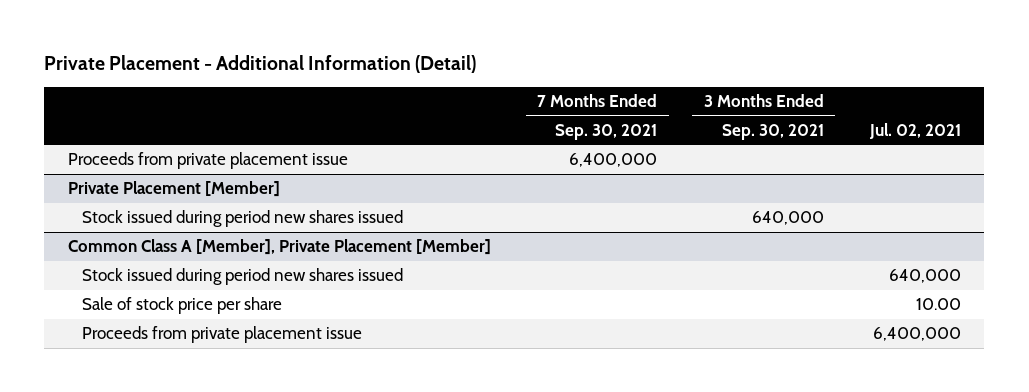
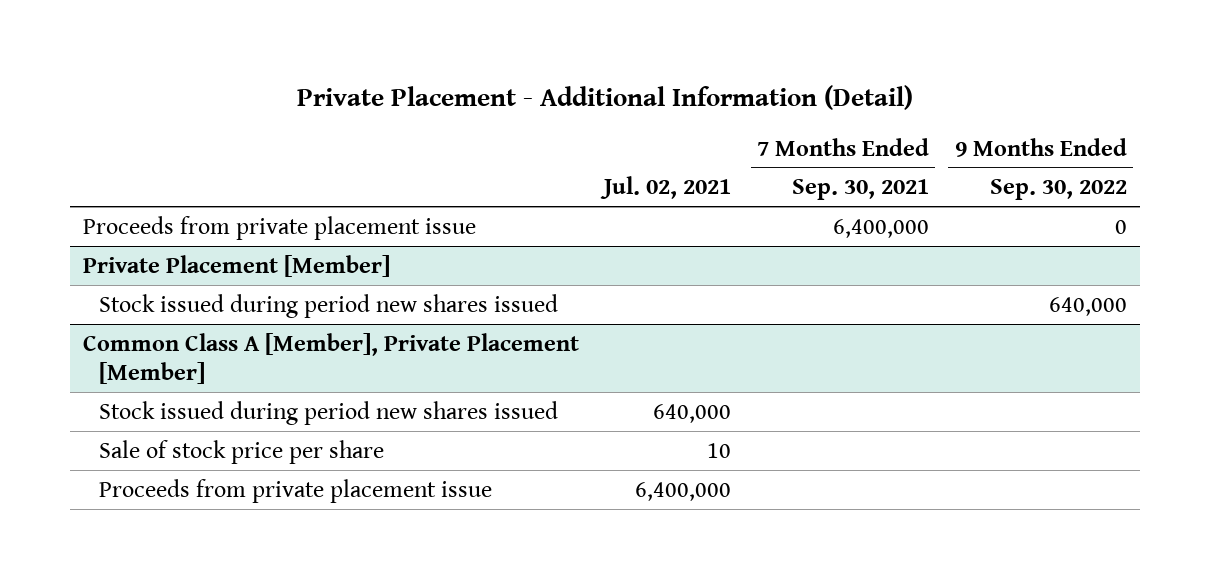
- | 7 Months Ended Sep. 30, 2021 | 3 Months Ended Sep. 30, 2021 | Jul. 02, 2021
+ | Jul. 02, 2021 | 7 Months Ended Sep. 30, 2021 | 9 Months Ended Sep. 30, 2022
@ Common Class A [Member], Private Placement [Member]
- Sale of stock price per share | | | 10.00
+ Sale of stock price per share | 10 | |

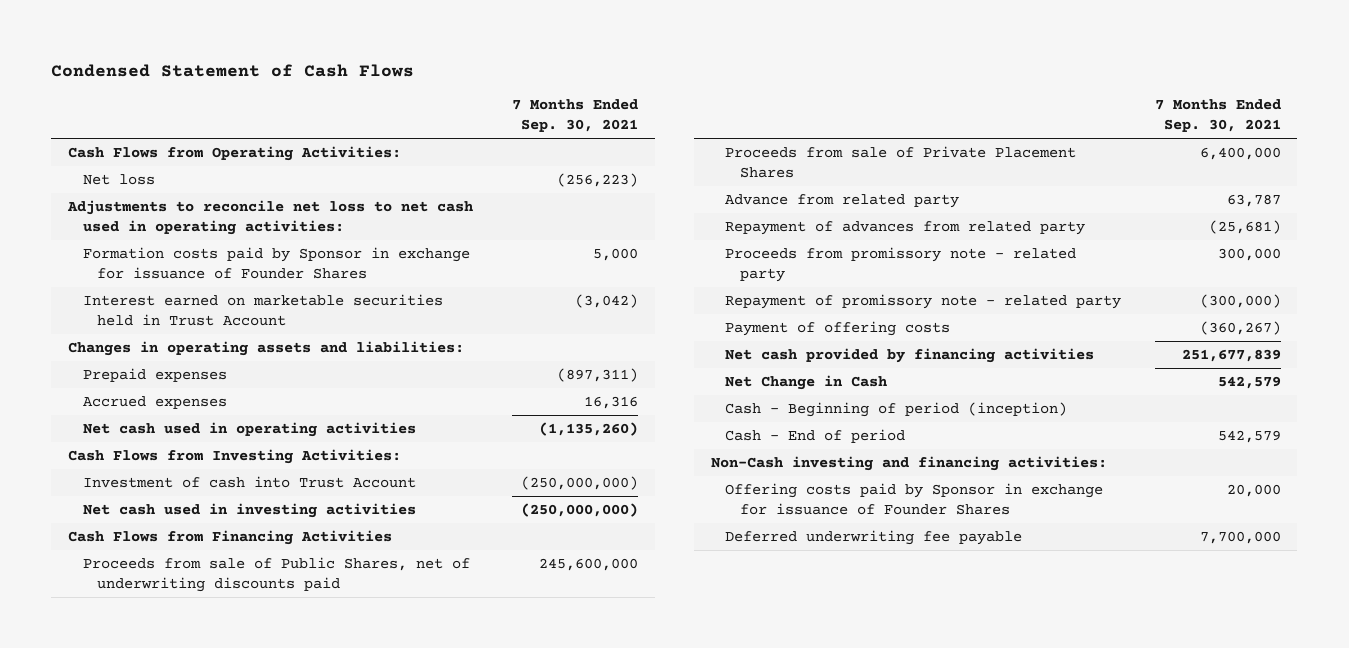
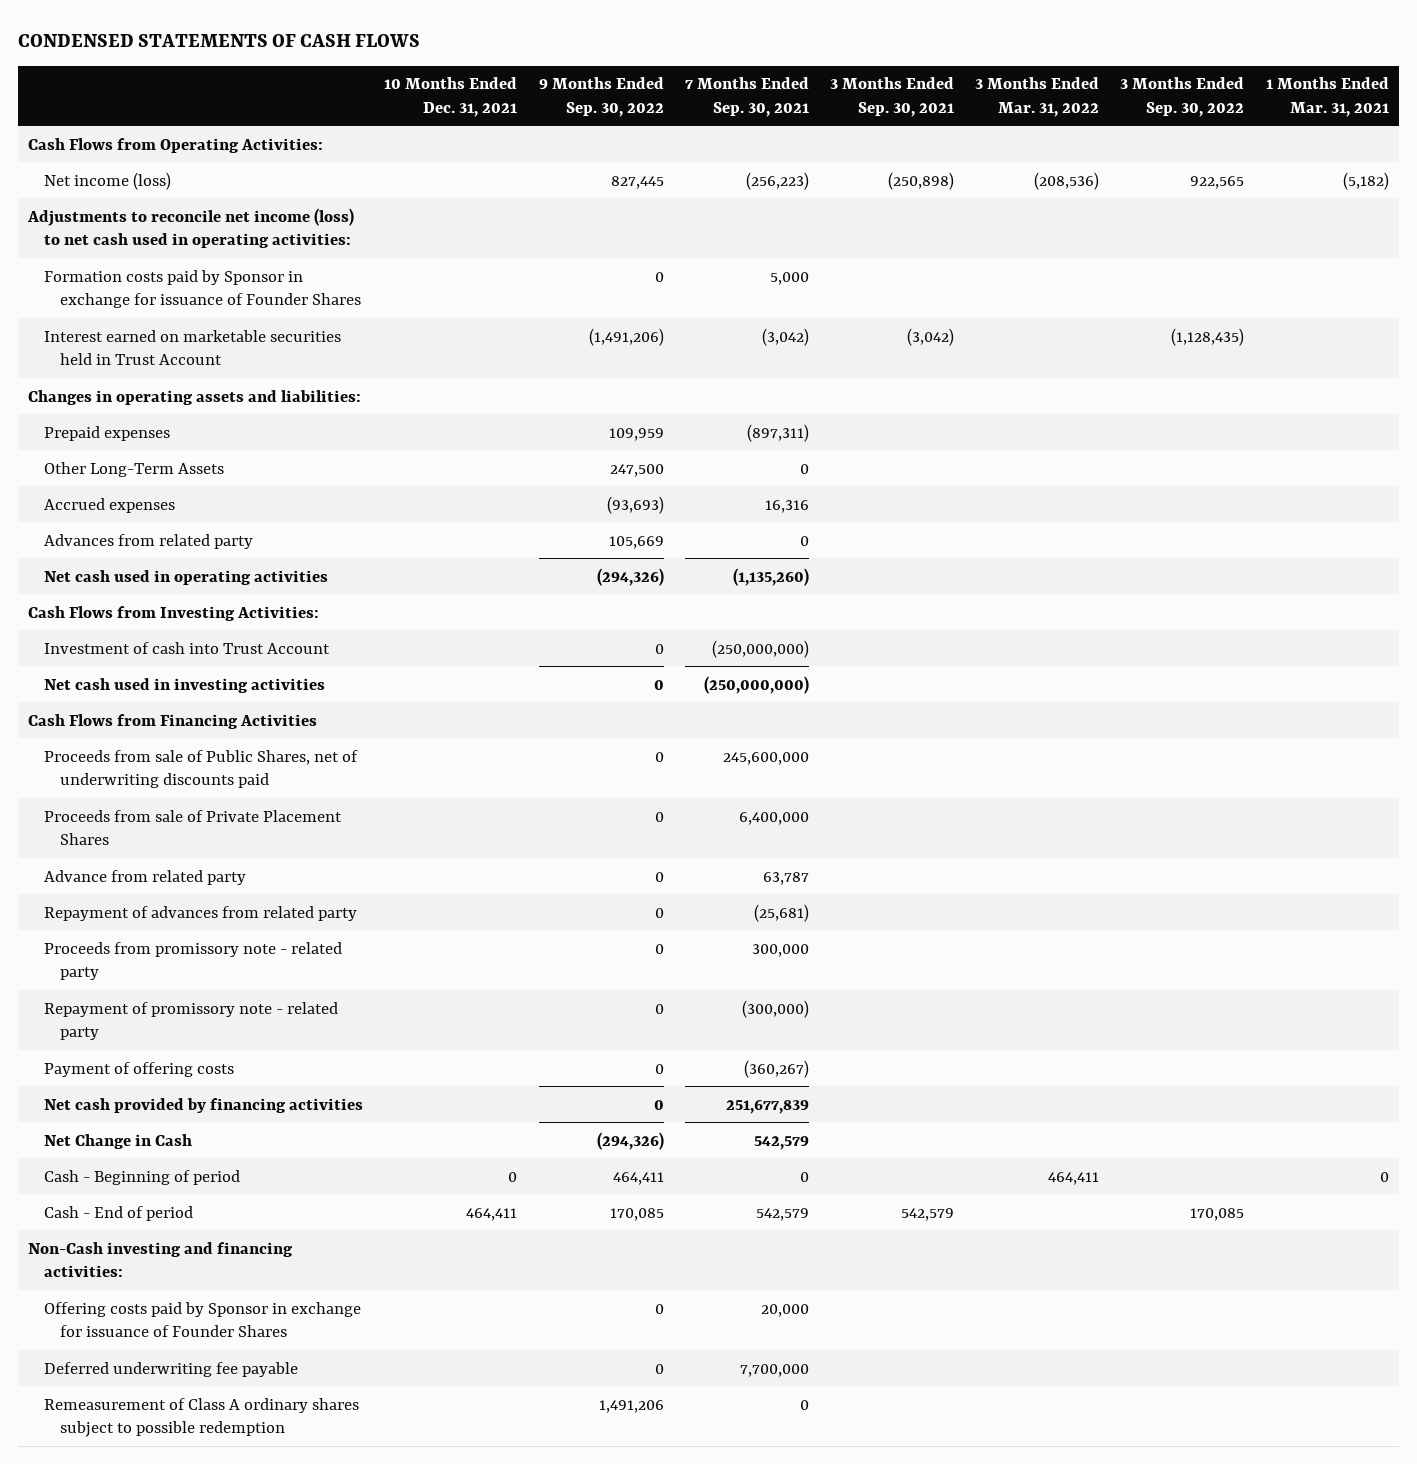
- Condensed Statement of Cash Flows
+ CONDENSED STATEMENTS OF CASH FLOWS
- | 7 Months Ended Sep. 30, 2021
+ | 10 Months Ended Dec. 31, 2021 | 9 Months Ended Sep. 30, 2022 | 7 Months Ended Sep. 30, 2021 | 3 Months Ended Sep. 30, 2021 | 3 Months Ended Mar. 31, 2022 | 3 Months Ended Sep. 30, 2022 | 1 Months Ended Mar. 31, 2021
- Net loss | (256,223)
- Adjustments to reconcile net loss to net cash used in operating activities:
+ Net income (loss) | | 827,445 | (256,223) | (250,898) | (208,536) | 922,565 | (5,182)
+ Adjustments to reconcile net income (loss) to net cash used in operating activities:
+ Other Long-Term Assets | | 247,500 | 0 | | | |
+ Advances from related party | | 105,669 | 0 | | | |
- Cash - Beginning of period (inception)
+ Cash - Beginning of period | 0 | 464,411 | 0 | | 464,411 | | 0
+ Remeasurement of Class A ordinary shares subject to possible redemption | | 1,491,206 | 0 | | | |

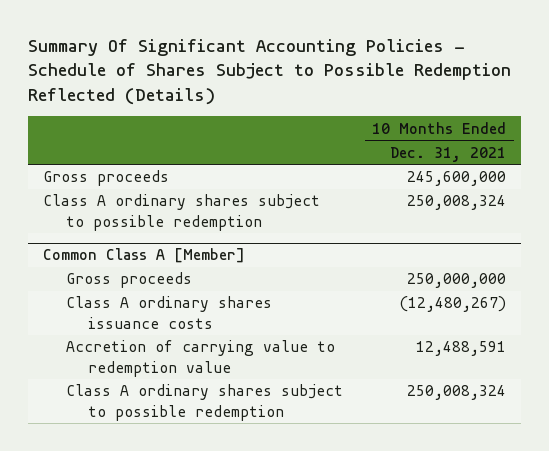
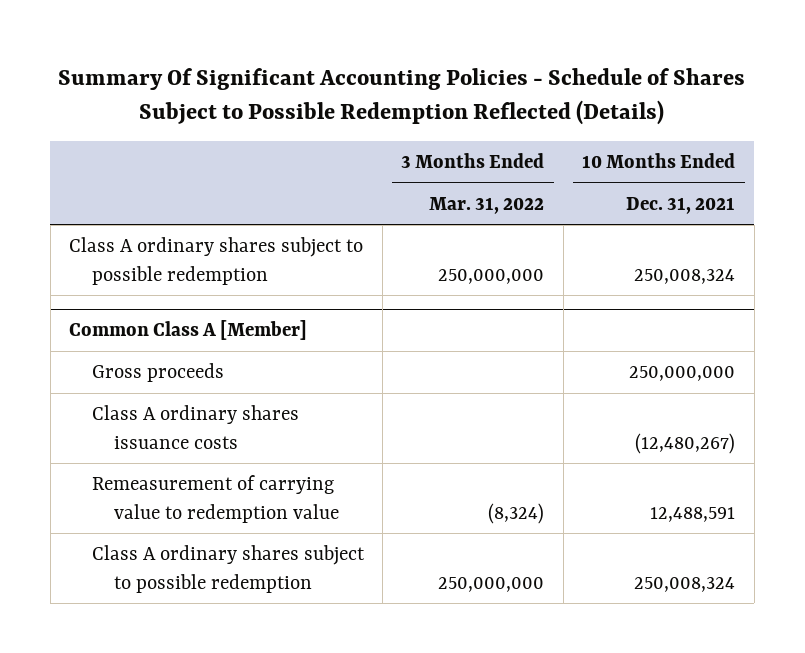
- | 10 Months Ended Dec. 31, 2021
+ | 3 Months Ended Mar. 31, 2022 | 10 Months Ended Dec. 31, 2021
- Gross proceeds | 245,600,000
@ Common Class A [Member]
- Accretion of carrying value to redemption value | 12,488,591
+ Remeasurement of carrying value to redemption value | (8,324) | 12,488,591

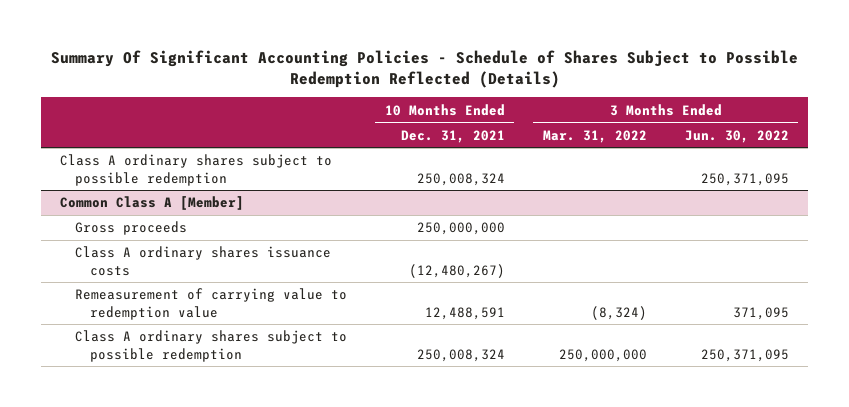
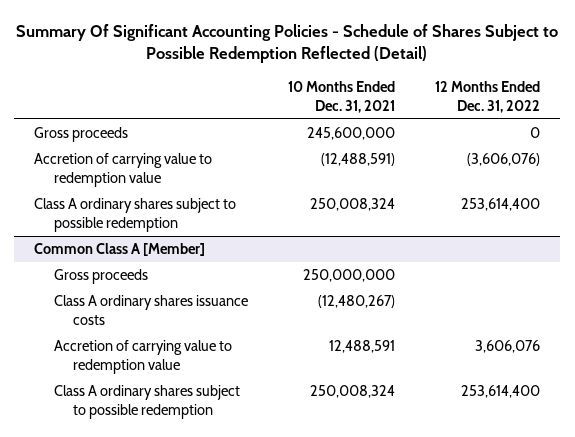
- Summary Of Significant Accounting Policies - Schedule of Shares Subject to Possible Redemption Reflected (Details)
+ Summary Of Significant Accounting Policies - Schedule of Shares Subject to Possible Redemption Reflected (Detail)
- | 10 Months Ended Dec. 31, 2021 | 3 Months Ended Mar. 31, 2022 | 3 Months Ended Jun. 30, 2022
+ | 10 Months Ended Dec. 31, 2021 | 12 Months Ended Dec. 31, 2022
+ Gross proceeds | 245,600,000 | 0
+ Accretion of carrying value to redemption value | (12,488,591) | (3,606,076)
@ Common Class A [Member]
- Remeasurement of carrying value to redemption value | 12,488,591 | (8,324) | 371,095
+ Accretion of carrying value to redemption value | 12,488,591 | 3,606,076

